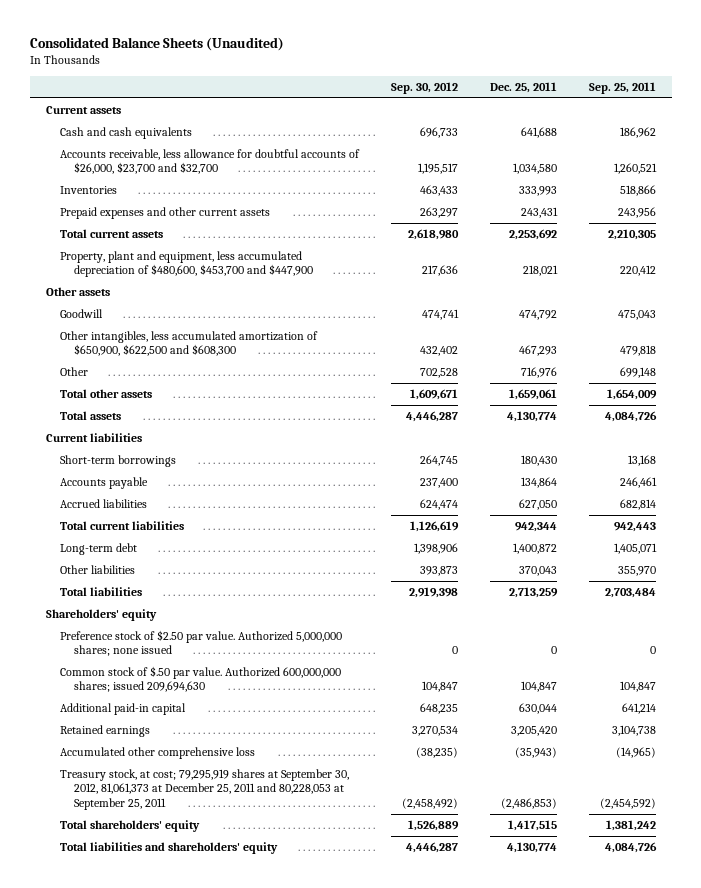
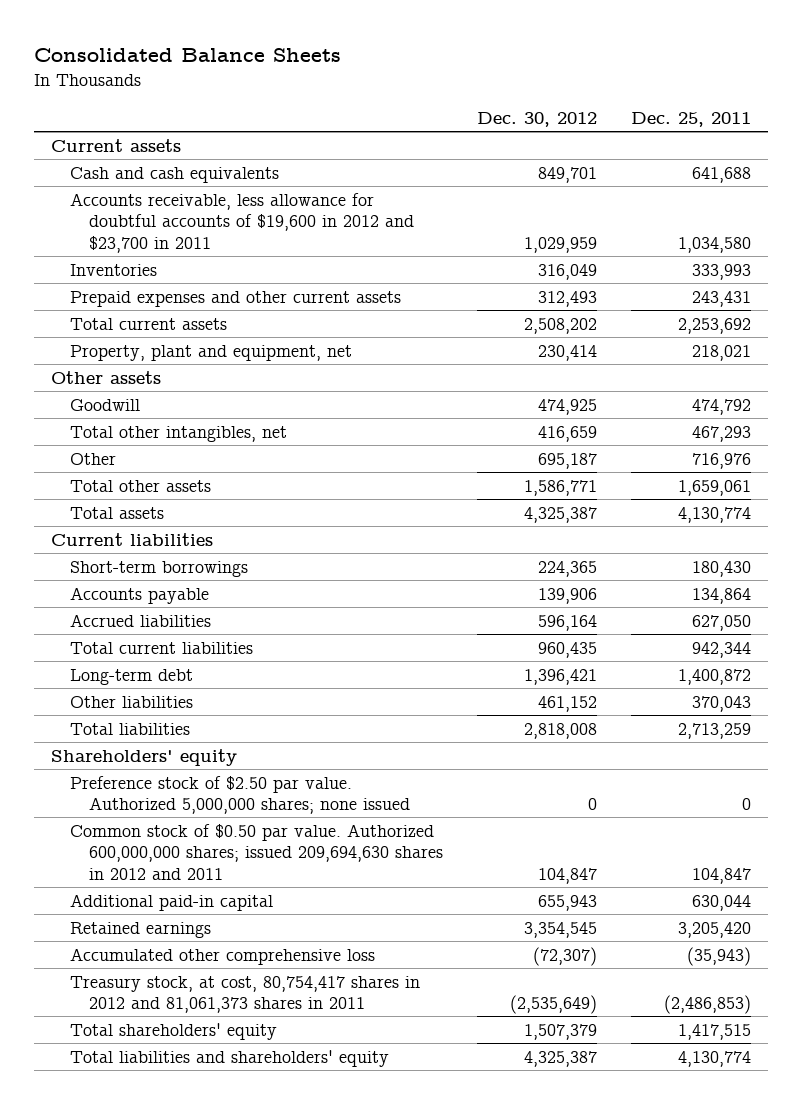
- Consolidated Balance Sheets (Unaudited)
+ Consolidated Balance Sheets
- | Sep. 30, 2012 | Dec. 25, 2011 | Sep. 25, 2011
+ | Dec. 30, 2012 | Dec. 25, 2011
- Accounts receivable, less allowance for doubtful accounts of $26,000, $23,700 and $32,700 | 1,195,517 | 1,034,580 | 1,260,521
+ Accounts receivable, less allowance for doubtful accounts of $19,600 in 2012 and $23,700 in 2011 | 1,029,959 | 1,034,580
- Property, plant and equipment, less accumulated depreciation of $480,600, $453,700 and $447,900 | 217,636 | 218,021 | 220,412
+ Property, plant and equipment, net | 230,414 | 218,021
- Other intangibles, less accumulated amortization of $650,900, $622,500 and $608,300 | 432,402 | 467,293 | 479,818
+ Total other intangibles, net | 416,659 | 467,293
- Common stock of $.50 par value. Authorized 600,000,000 shares; issued 209,694,630 | 104,847 | 104,847 | 104,847
+ Common stock of $0.50 par value. Authorized 600,000,000 shares; issued 209,694,630 shares in 2012 and 2011 | 104,847 | 104,847
- Treasury stock, at cost; 79,295,919 shares at September 30, 2012, 81,061,373 at December 25, 2011 and 80,228,053 at September 25, 2011 | (2,458,492) | (2,486,853) | (2,454,592)
+ Treasury stock, at cost, 80,754,417 shares in 2012 and 81,061,373 shares in 2011 | (2,535,649) | (2,486,853)

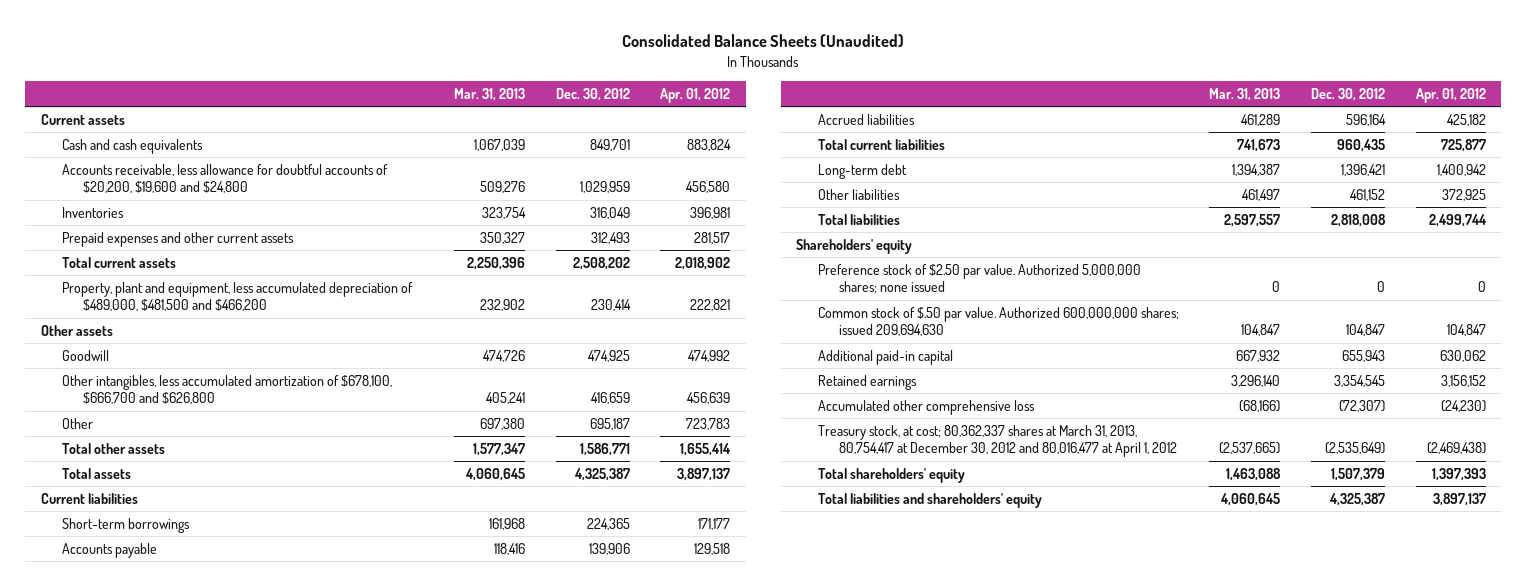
- Consolidated Balance Sheets
+ Consolidated Balance Sheets (Unaudited)
- | Dec. 30, 2012 | Dec. 25, 2011
+ | Mar. 31, 2013 | Dec. 30, 2012 | Apr. 01, 2012
- Accounts receivable, less allowance for doubtful accounts of $19,600 in 2012 and $23,700 in 2011 | 1,029,959 | 1,034,580
+ Accounts receivable, less allowance for doubtful accounts of $20,200, $19,600 and $24,800 | 509,276 | 1,029,959 | 456,580
- Property, plant and equipment, net | 230,414 | 218,021
+ Property, plant and equipment, less accumulated depreciation of $489,000, $481,500 and $466,200 | 232,902 | 230,414 | 222,821
- Total other intangibles, net | 416,659 | 467,293
+ Other intangibles, less accumulated amortization of $678,100, $666,700 and $626,800 | 405,241 | 416,659 | 456,639
- Common stock of $0.50 par value. Authorized 600,000,000 shares; issued 209,694,630 shares in 2012 and 2011 | 104,847 | 104,847
+ Common stock of $.50 par value. Authorized 600,000,000 shares; issued 209,694,630 | 104,847 | 104,847 | 104,847
- Treasury stock, at cost, 80,754,417 shares in 2012 and 81,061,373 shares in 2011 | (2,535,649) | (2,486,853)
+ Treasury stock, at cost; 80,362,337 shares at March 31, 2013, 80,754,417 at December 30, 2012 and 80,016,477 at April 1, 2012 | (2,537,665) | (2,535,649) | (2,469,438)

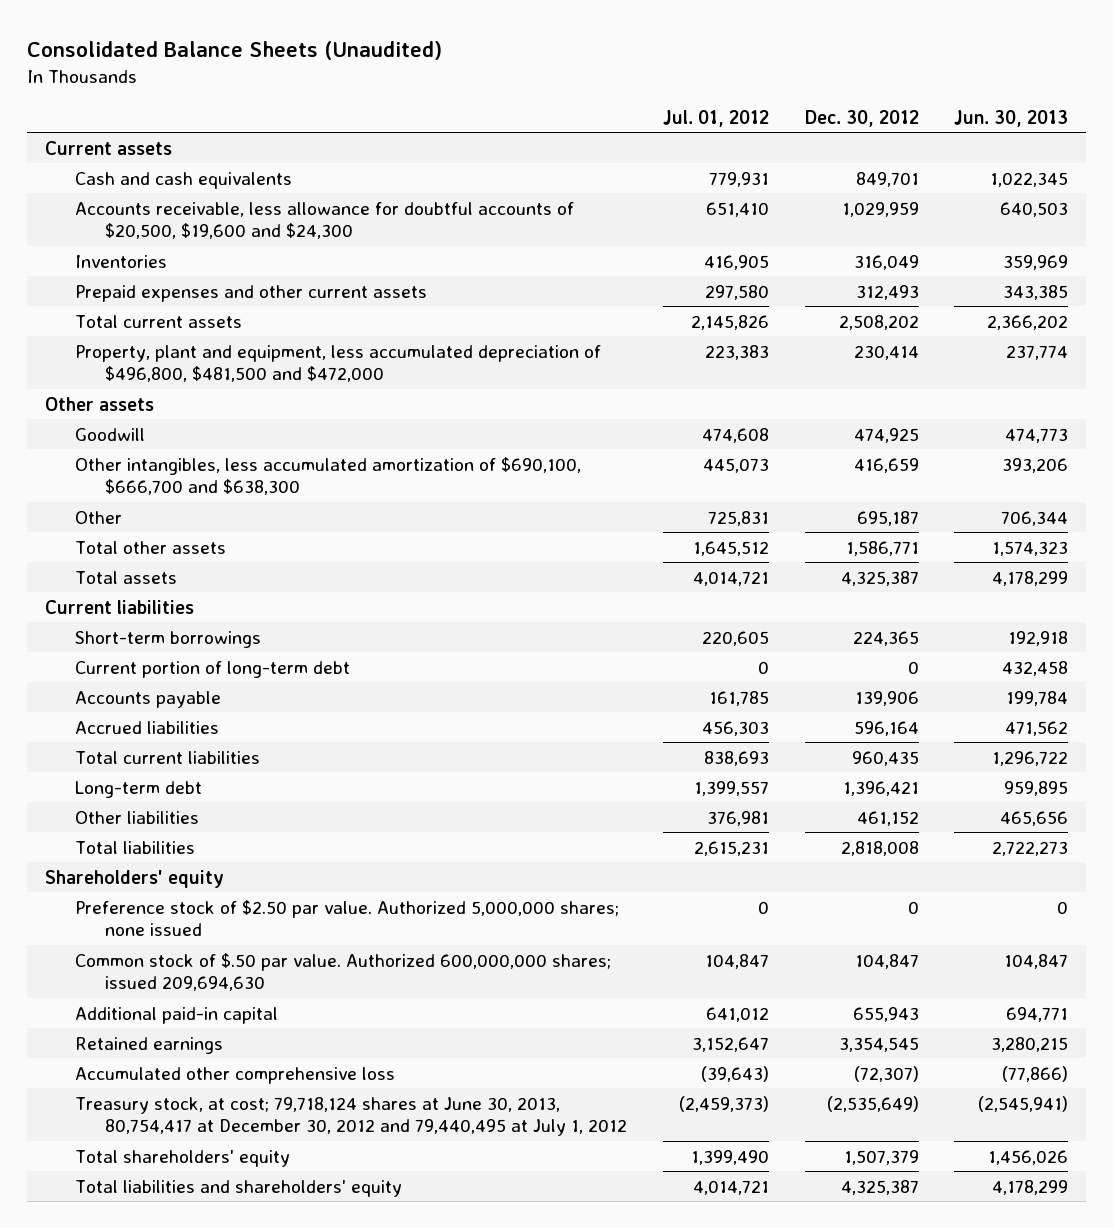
- | Mar. 31, 2013 | Dec. 30, 2012 | Apr. 01, 2012
+ | Jul. 01, 2012 | Dec. 30, 2012 | Jun. 30, 2013
- Accounts receivable, less allowance for doubtful accounts of $20,200, $19,600 and $24,800 | 509,276 | 1,029,959 | 456,580
+ Accounts receivable, less allowance for doubtful accounts of $20,500, $19,600 and $24,300 | 651,410 | 1,029,959 | 640,503
- Property, plant and equipment, less accumulated depreciation of $489,000, $481,500 and $466,200 | 232,902 | 230,414 | 222,821
+ Property, plant and equipment, less accumulated depreciation of $496,800, $481,500 and $472,000 | 223,383 | 230,414 | 237,774
- Other intangibles, less accumulated amortization of $678,100, $666,700 and $626,800 | 405,241 | 416,659 | 456,639
+ Other intangibles, less accumulated amortization of $690,100, $666,700 and $638,300 | 445,073 | 416,659 | 393,206
+ Current portion of long-term debt | 0 | 0 | 432,458
- Treasury stock, at cost; 80,362,337 shares at March 31, 2013, 80,754,417 at December 30, 2012 and 80,016,477 at April 1, 2012 | (2,537,665) | (2,535,649) | (2,469,438)
+ Treasury stock, at cost; 79,718,124 shares at June 30, 2013, 80,754,417 at December 30, 2012 and 79,440,495 at July 1, 2012 | (2,459,373) | (2,535,649) | (2,545,941)

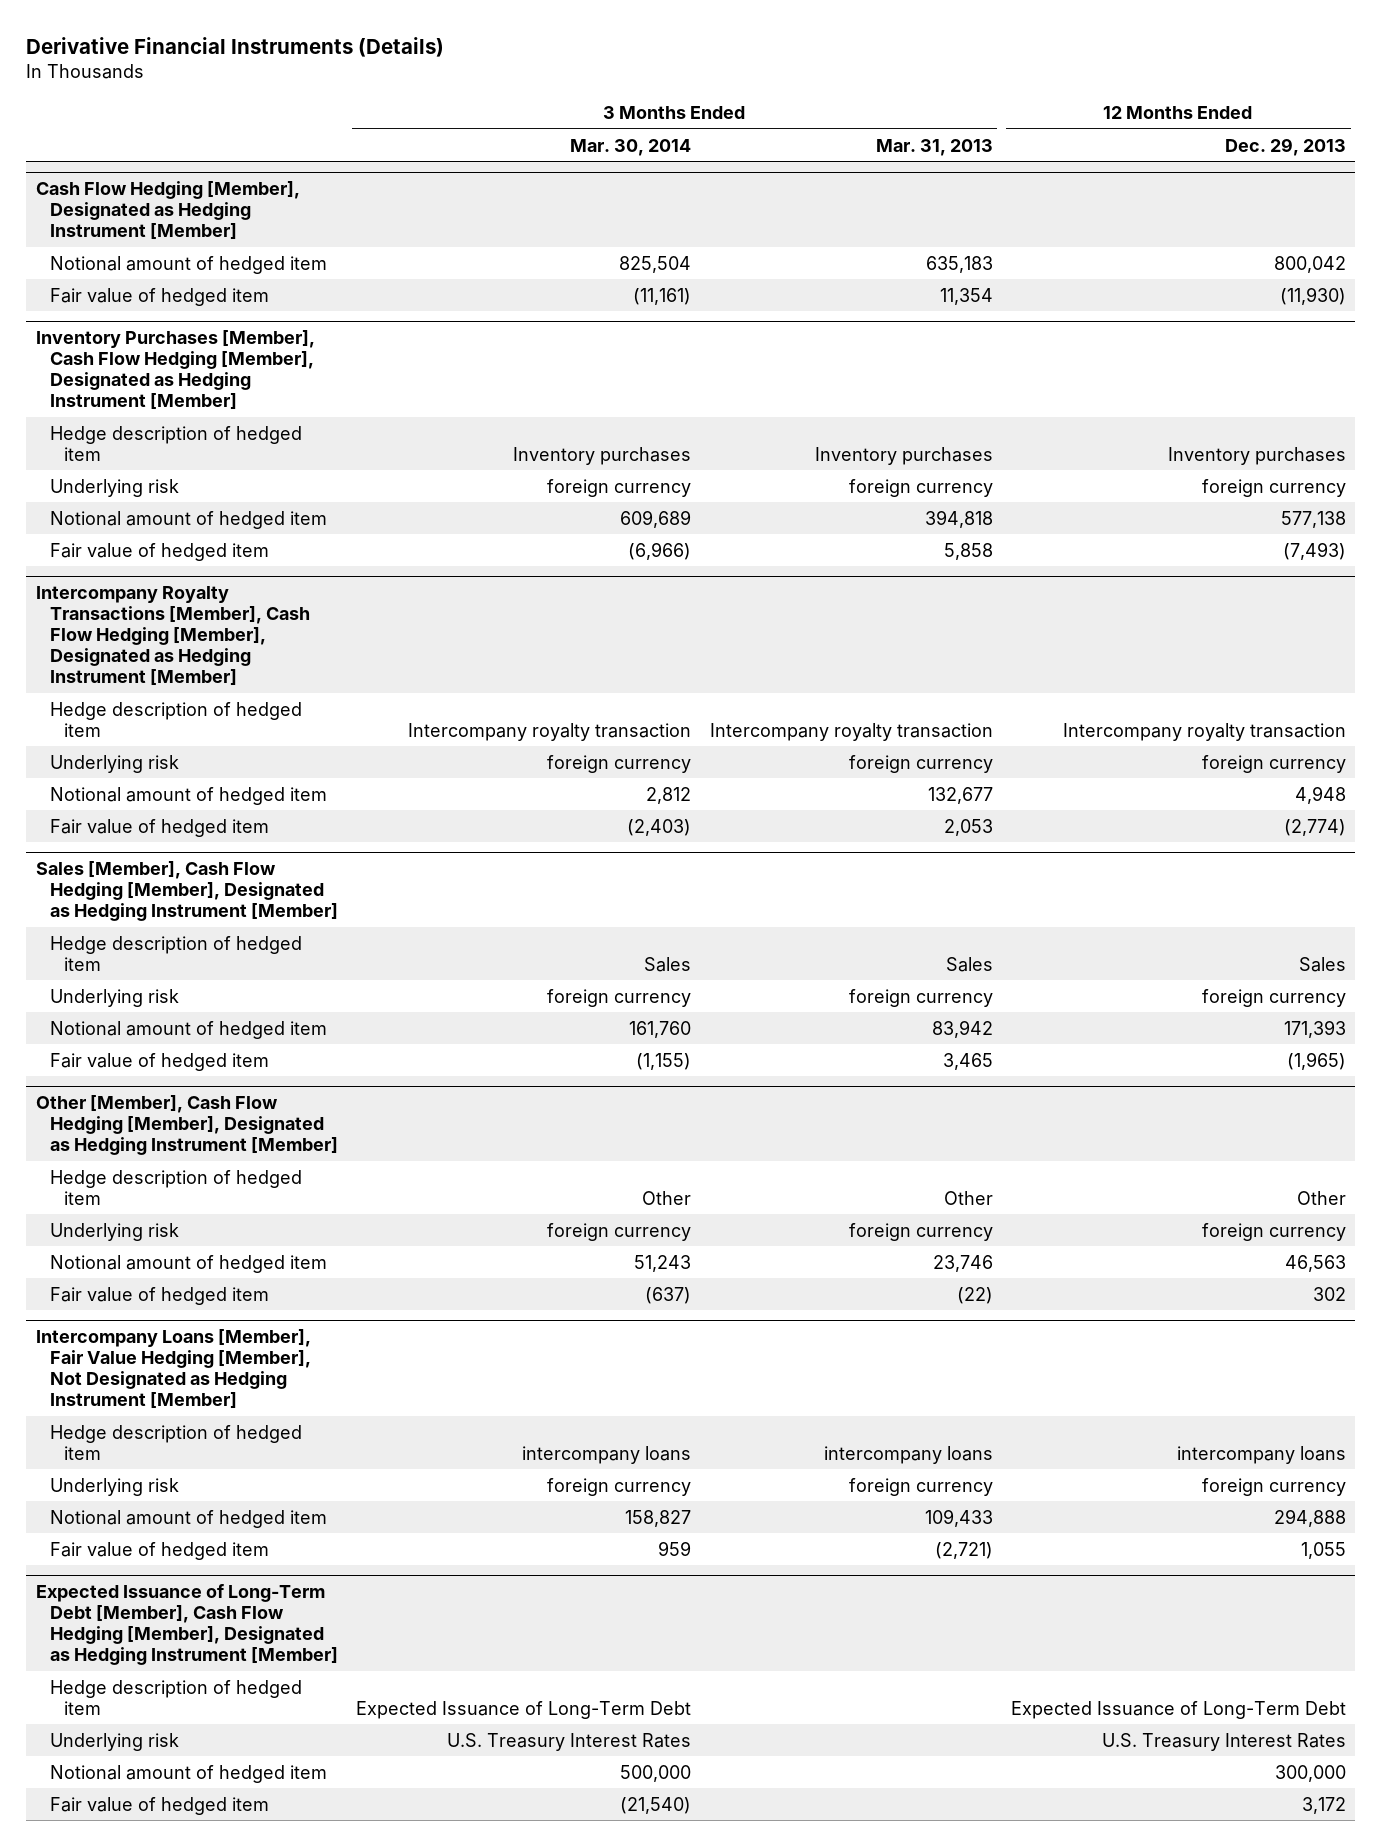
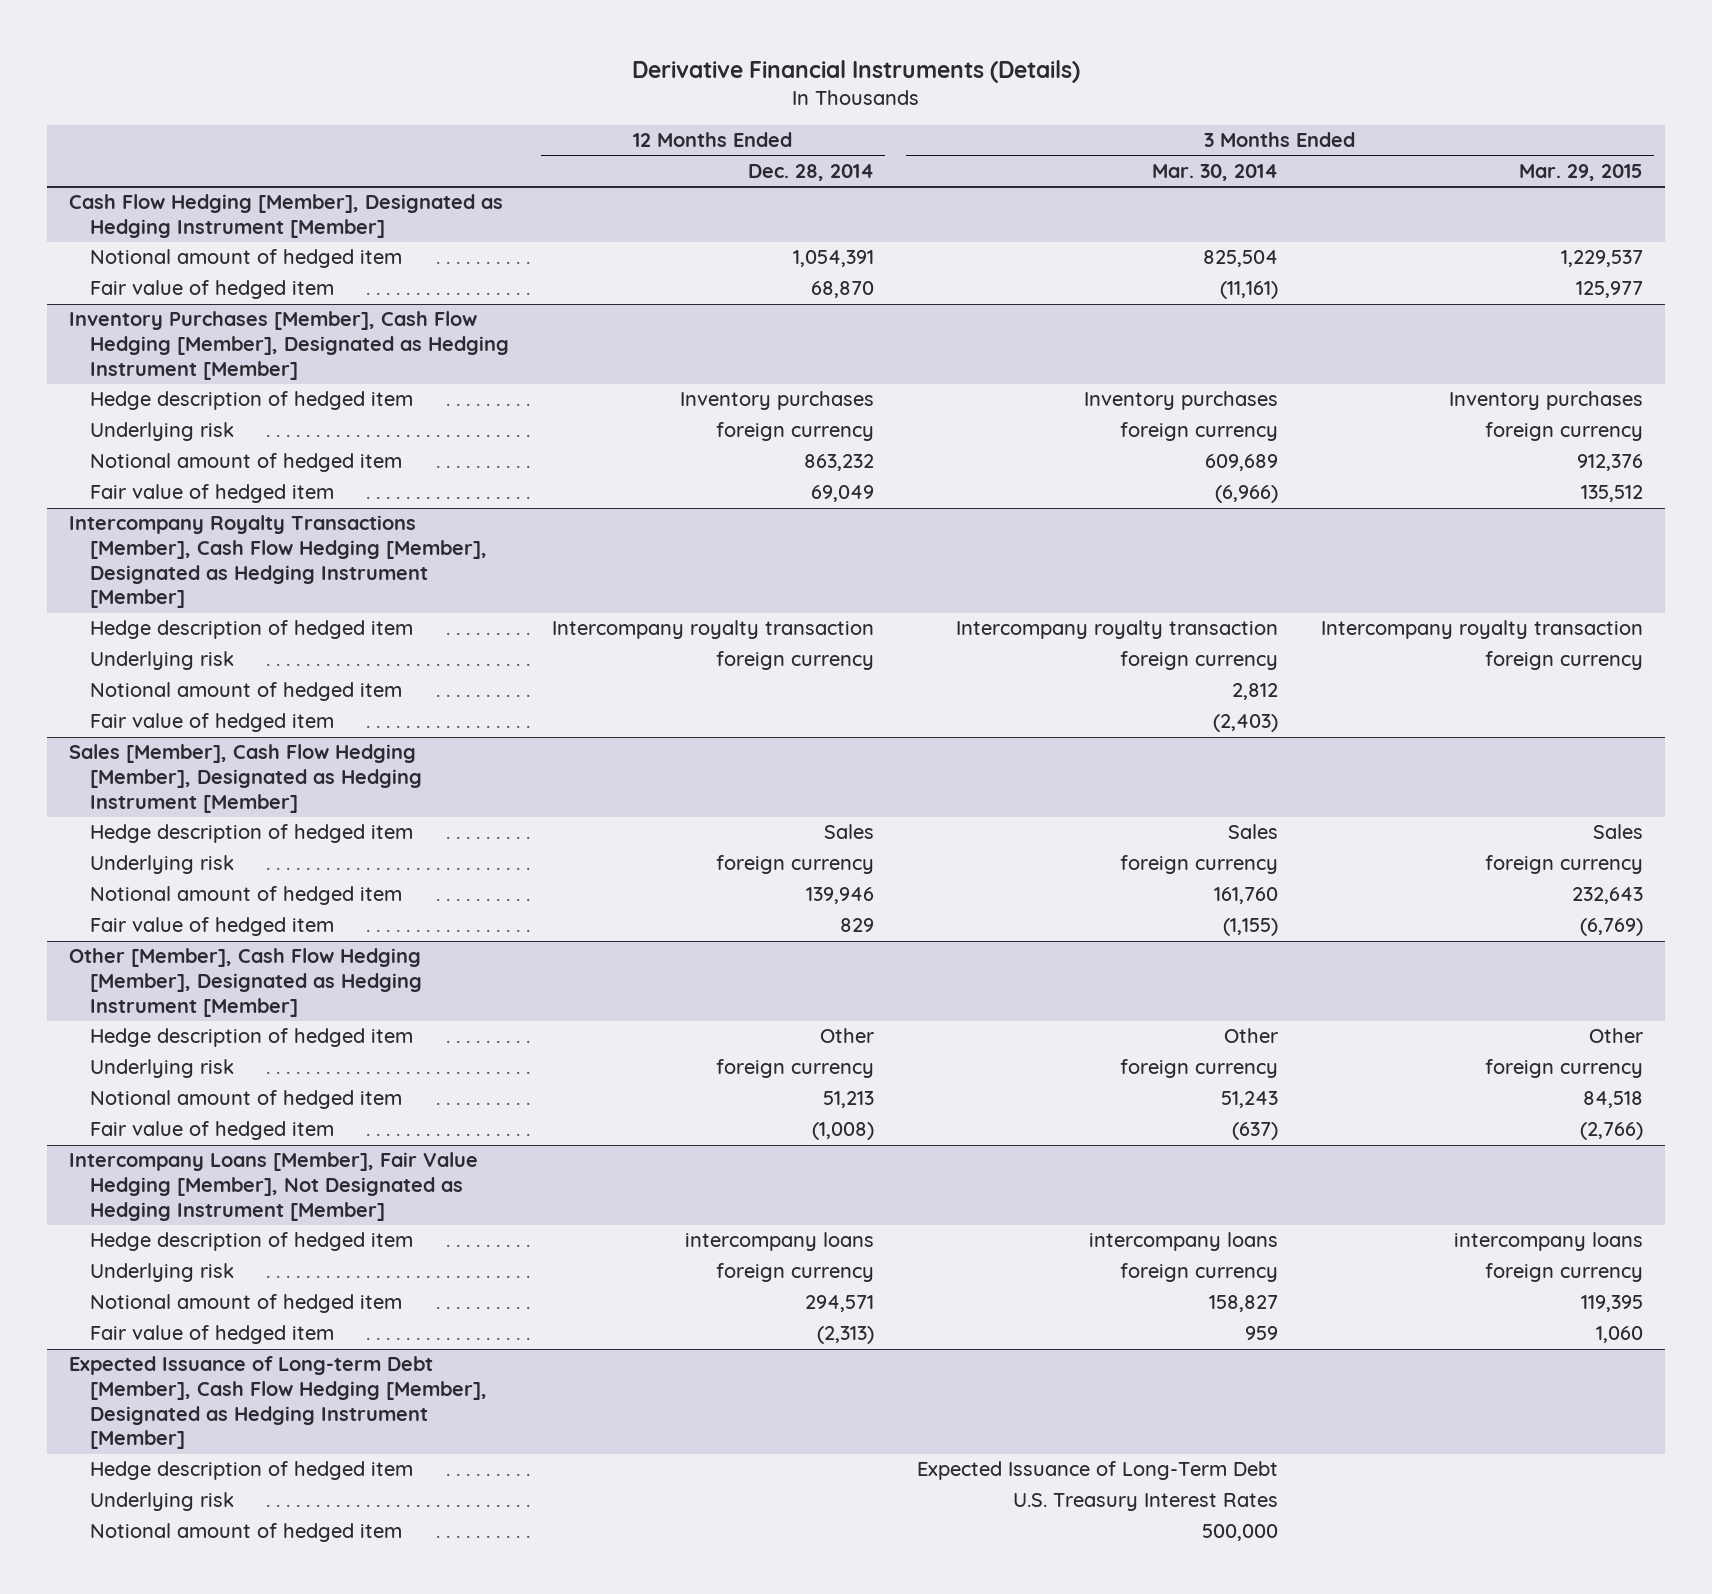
- | 3 Months Ended Mar. 30, 2014 | 3 Months Ended Mar. 31, 2013 | 12 Months Ended Dec. 29, 2013
+ | 12 Months Ended Dec. 28, 2014 | 3 Months Ended Mar. 30, 2014 | 3 Months Ended Mar. 29, 2015
- Expected Issuance of Long-Term Debt [Member], Cash Flow Hedging [Member], Designated as Hedging Instrument [Member]
+ Expected Issuance of Long-term Debt [Member], Cash Flow Hedging [Member], Designated as Hedging Instrument [Member]
- Fair value of hedged item | (21,540) | | 3,172

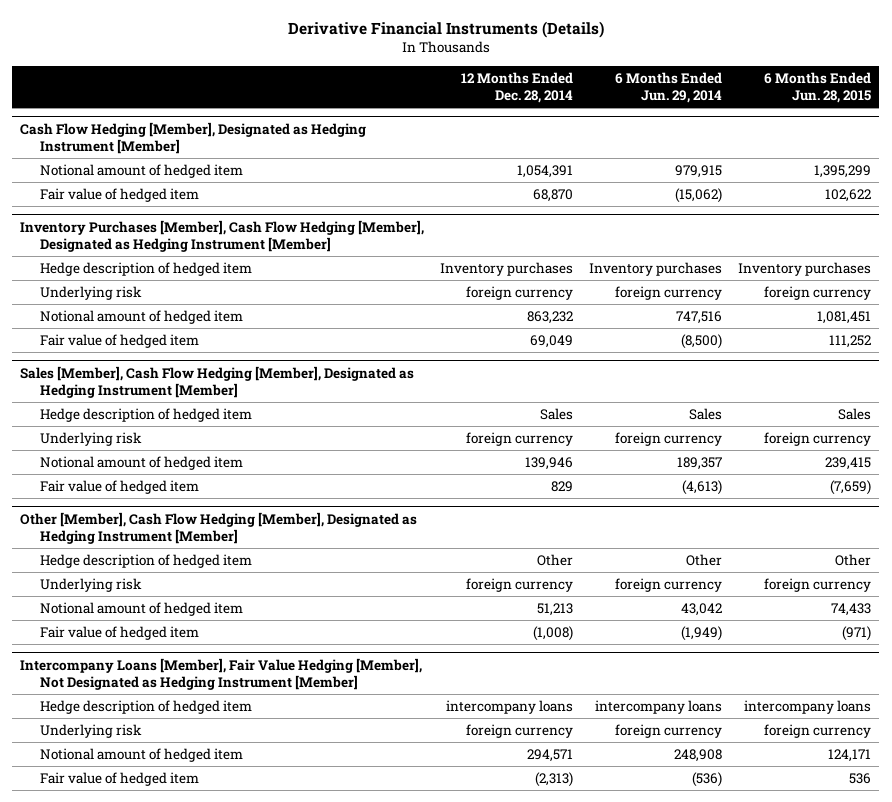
- | 12 Months Ended Dec. 28, 2014 | 3 Months Ended Mar. 30, 2014 | 3 Months Ended Mar. 29, 2015
+ | 12 Months Ended Dec. 28, 2014 | 6 Months Ended Jun. 29, 2014 | 6 Months Ended Jun. 28, 2015
- Intercompany Royalty Transactions [Member], Cash Flow Hedging [Member], Designated as Hedging Instrument [Member]
- Hedge description of hedged item | Intercompany royalty transaction | Intercompany royalty transaction | Intercompany royalty transaction
- Underlying risk | foreign currency | foreign currency | foreign currency
- Notional amount of hedged item | | 2,812 |
- Fair value of hedged item | | (2,403) |
- Expected Issuance of Long-term Debt [Member], Cash Flow Hedging [Member], Designated as Hedging Instrument [Member]
- Hedge description of hedged item | | Expected Issuance of Long-Term Debt |
- Underlying risk | | U.S. Treasury Interest Rates |
- Notional amount of hedged item | | 500,000 |

